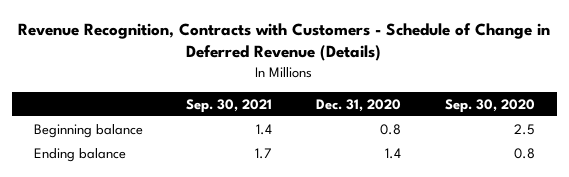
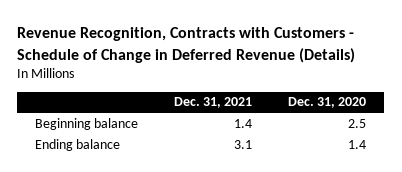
- | Sep. 30, 2021 | Dec. 31, 2020 | Sep. 30, 2020
+ | Dec. 31, 2021 | Dec. 31, 2020
- Beginning balance | 1.4 | 0.8 | 2.5
+ Beginning balance | 1.4 | 2.5

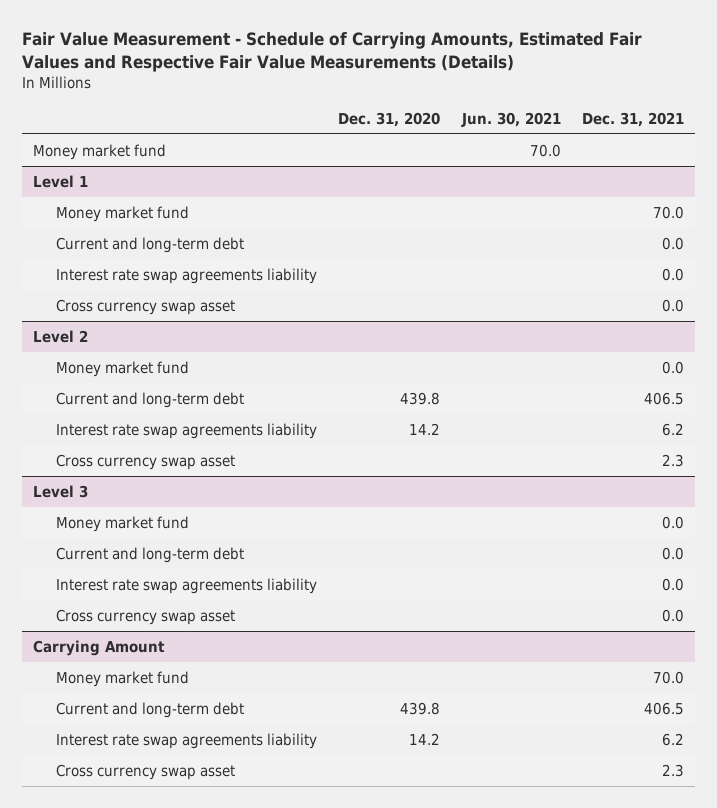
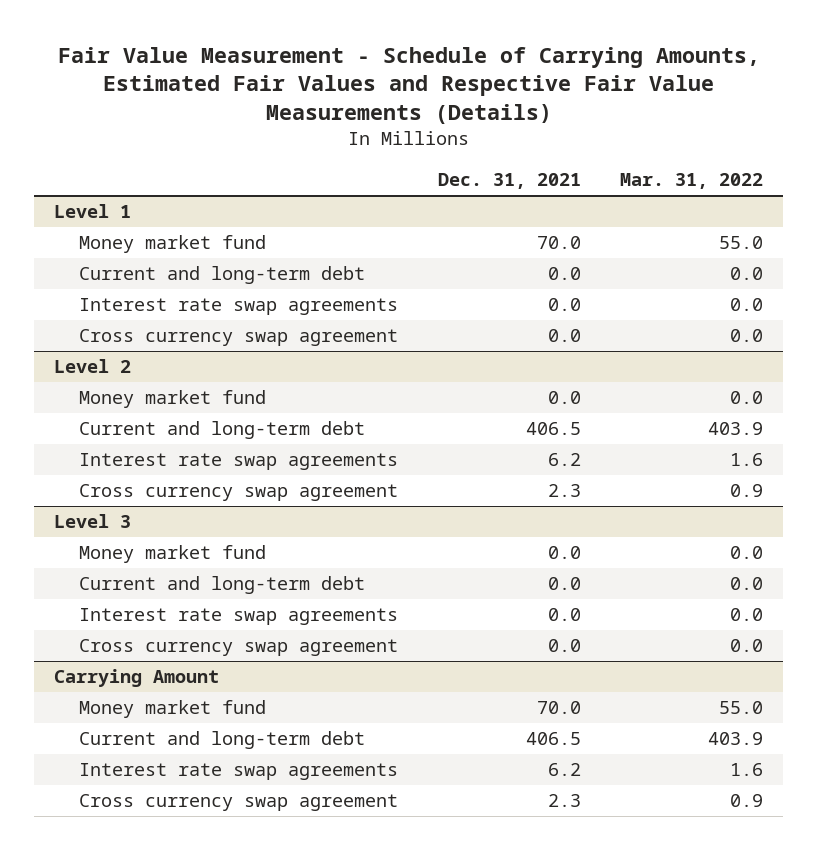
- | Dec. 31, 2020 | Jun. 30, 2021 | Dec. 31, 2021
+ | Dec. 31, 2021 | Mar. 31, 2022
- Money market fund | | 70.0 |
@ Level 1
- Interest rate swap agreements liability | | | 0.0
- Cross currency swap asset | | | 0.0
+ Interest rate swap agreements | 0.0 | 0.0
+ Cross currency swap agreement | 0.0 | 0.0
@ Level 2
- Interest rate swap agreements liability | 14.2 | | 6.2
- Cross currency swap asset | | | 2.3
+ Interest rate swap agreements | 6.2 | 1.6
+ Cross currency swap agreement | 2.3 | 0.9
@ Level 3
- Interest rate swap agreements liability | | | 0.0
- Cross currency swap asset | | | 0.0
+ Interest rate swap agreements | 0.0 | 0.0
+ Cross currency swap agreement | 0.0 | 0.0
@ Carrying Amount
- Interest rate swap agreements liability | 14.2 | | 6.2
- Cross currency swap asset | | | 2.3
+ Interest rate swap agreements | 6.2 | 1.6
+ Cross currency swap agreement | 2.3 | 0.9

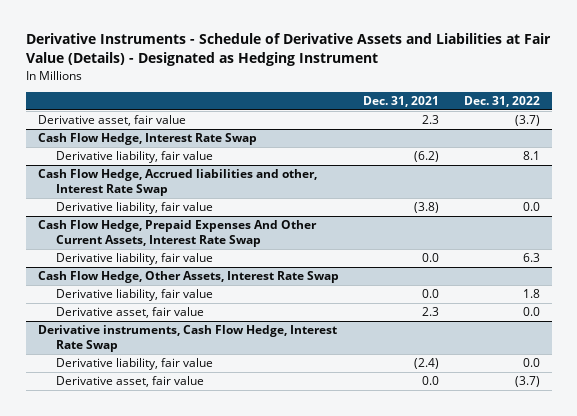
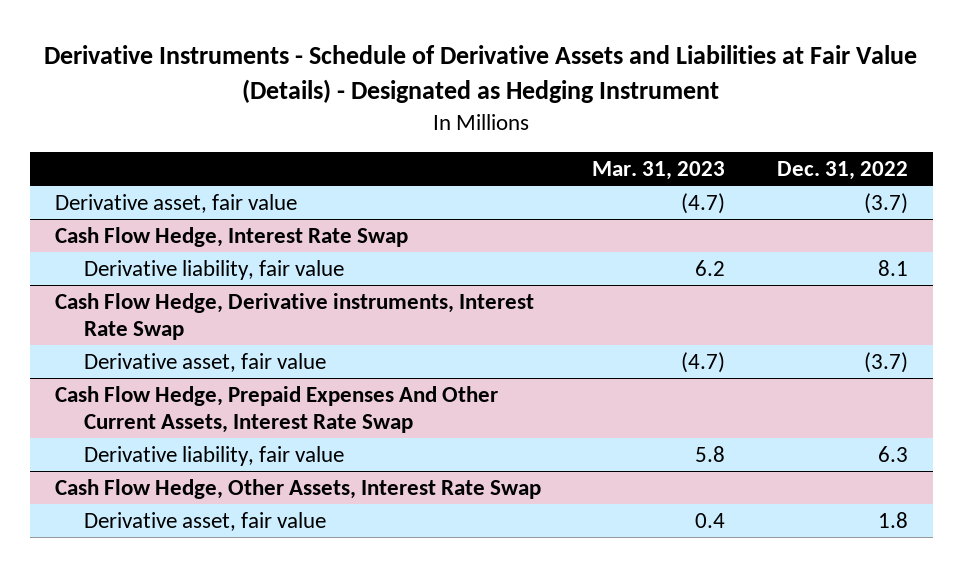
- | Dec. 31, 2021 | Dec. 31, 2022
+ | Mar. 31, 2023 | Dec. 31, 2022
- Cash Flow Hedge, Accrued liabilities and other, Interest Rate Swap
- Derivative liability, fair value | (3.8) | 0.0
+ Cash Flow Hedge, Derivative instruments, Interest Rate Swap
+ Derivative asset, fair value | (4.7) | (3.7)
@ Cash Flow Hedge, Other Assets, Interest Rate Swap
- Derivative liability, fair value | 0.0 | 1.8
- Derivative asset, fair value | 2.3 | 0.0
- Derivative instruments, Cash Flow Hedge, Interest Rate Swap
- Derivative liability, fair value | (2.4) | 0.0
- Derivative asset, fair value | 0.0 | (3.7)
@ Cash Flow Hedge, Other Assets, Interest Rate Swap
+ Derivative asset, fair value | 0.4 | 1.8

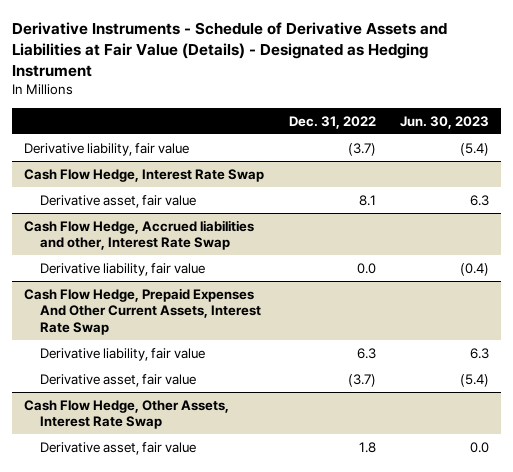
- | Mar. 31, 2023 | Dec. 31, 2022
+ | Dec. 31, 2022 | Jun. 30, 2023
- Derivative asset, fair value | (4.7) | (3.7)
+ Derivative liability, fair value | (3.7) | (5.4)
@ Cash Flow Hedge, Interest Rate Swap
- Derivative liability, fair value | 6.2 | 8.1
- Cash Flow Hedge, Derivative instruments, Interest Rate Swap
- Derivative asset, fair value | (4.7) | (3.7)
@ Cash Flow Hedge, Interest Rate Swap
+ Derivative asset, fair value | 8.1 | 6.3
+ Cash Flow Hedge, Accrued liabilities and other, Interest Rate Swap
+ Derivative liability, fair value | 0.0 | (0.4)
@ Cash Flow Hedge, Prepaid Expenses And Other Current Assets, Interest Rate Swap
+ Derivative asset, fair value | (3.7) | (5.4)

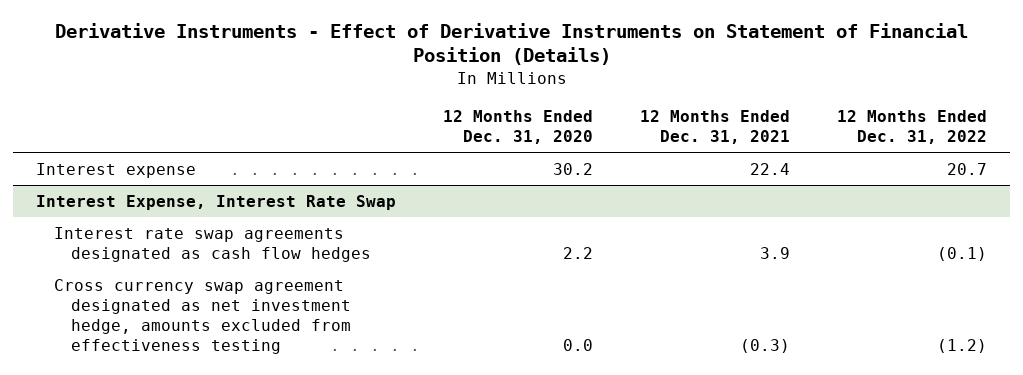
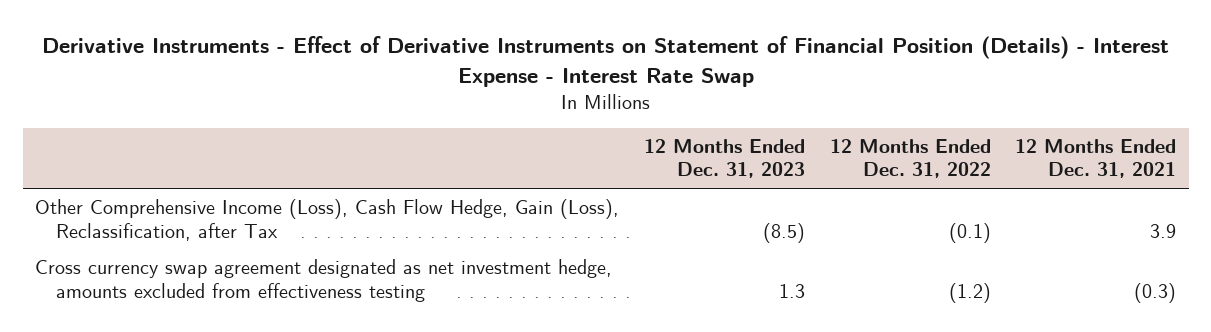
- Derivative Instruments - Effect of Derivative Instruments on Statement of Financial Position (Details)
+ Derivative Instruments - Effect of Derivative Instruments on Statement of Financial Position (Details) - Interest Expense - Interest Rate Swap
- | 12 Months Ended Dec. 31, 2020 | 12 Months Ended Dec. 31, 2021 | 12 Months Ended Dec. 31, 2022
+ | 12 Months Ended Dec. 31, 2023 | 12 Months Ended Dec. 31, 2022 | 12 Months Ended Dec. 31, 2021
- Interest expense | 30.2 | 22.4 | 20.7
- Interest Expense, Interest Rate Swap
- Interest rate swap agreements designated as cash flow hedges | 2.2 | 3.9 | (0.1)
+ Other Comprehensive Income (Loss), Cash Flow Hedge, Gain (Loss), Reclassification, after Tax | (8.5) | (0.1) | 3.9

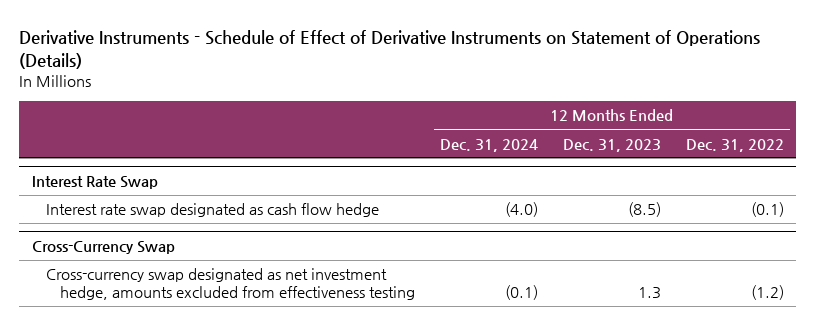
- Derivative Instruments - Effect of Derivative Instruments on Statement of Financial Position (Details) - Interest Expense - Interest Rate Swap
+ Derivative Instruments - Schedule of Effect of Derivative Instruments on Statement of Operations (Details)
- | 12 Months Ended Dec. 31, 2023 | 12 Months Ended Dec. 31, 2022 | 12 Months Ended Dec. 31, 2021
+ | 12 Months Ended Dec. 31, 2024 | 12 Months Ended Dec. 31, 2023 | 12 Months Ended Dec. 31, 2022
- Other Comprehensive Income (Loss), Cash Flow Hedge, Gain (Loss), Reclassification, after Tax | (8.5) | (0.1) | 3.9
- Cross currency swap agreement designated as net investment hedge, amounts excluded from effectiveness testing | 1.3 | (1.2) | (0.3)
+ Interest Rate Swap
+ Interest rate swap designated as cash flow hedge | (4.0) | (8.5) | (0.1)
+ Cross-Currency Swap
+ Cross-currency swap designated as net investment hedge, amounts excluded from effectiveness testing | (0.1) | 1.3 | (1.2)

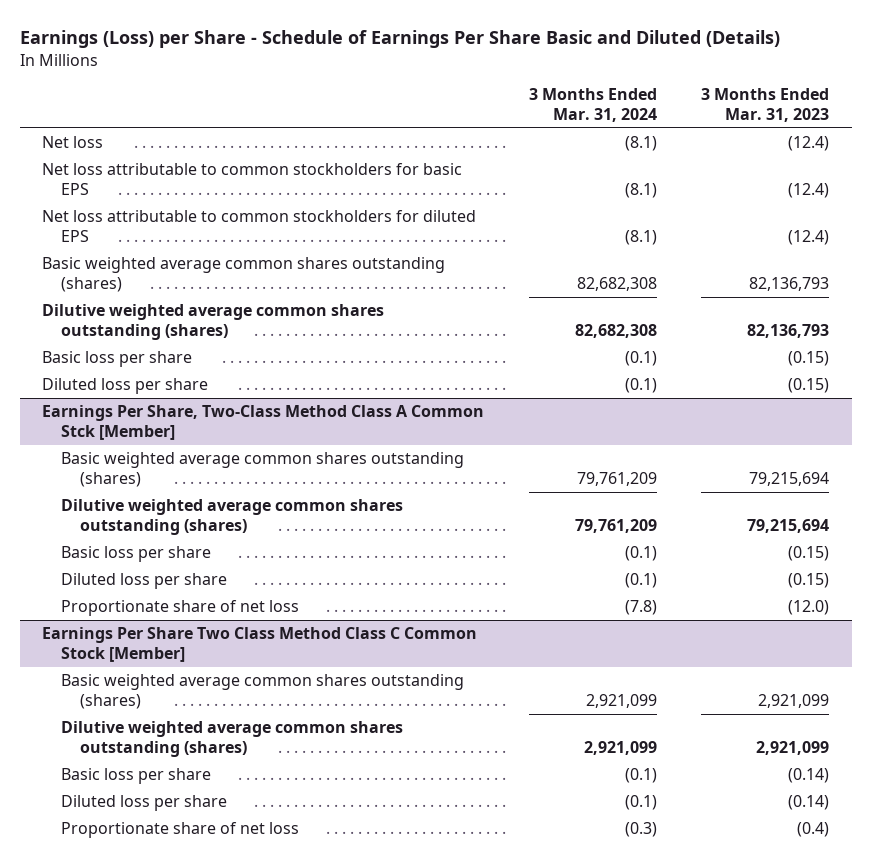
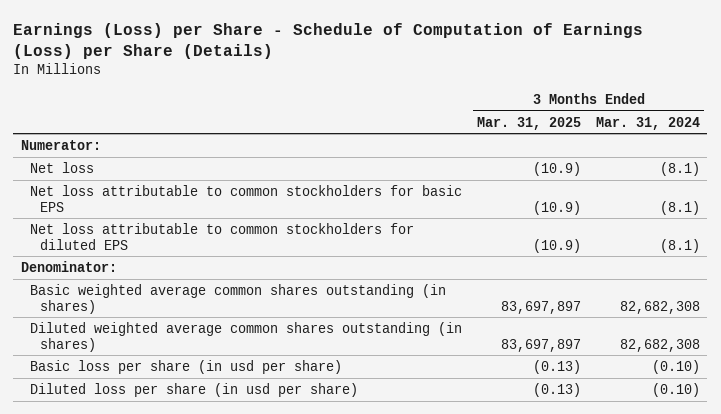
- Earnings (Loss) per Share - Schedule of Earnings Per Share Basic and Diluted (Details)
+ Earnings (Loss) per Share - Schedule of Computation of Earnings (Loss) per Share (Details)
- | 3 Months Ended Mar. 31, 2024 | 3 Months Ended Mar. 31, 2023
+ | 3 Months Ended Mar. 31, 2025 | 3 Months Ended Mar. 31, 2024
+ Numerator:
- Basic weighted average common shares outstanding (shares) | 82,682,308 | 82,136,793
- Dilutive weighted average common shares outstanding (shares) | 82,682,308 | 82,136,793
- Basic loss per share | (0.1) | (0.15)
- Diluted loss per share | (0.1) | (0.15)
- Earnings Per Share, Two-Class Method Class A Common Stck [Member]
- Basic weighted average common shares outstanding (shares) | 79,761,209 | 79,215,694
- Dilutive weighted average common shares outstanding (shares) | 79,761,209 | 79,215,694
- Basic loss per share | (0.1) | (0.15)
- Diluted loss per share | (0.1) | (0.15)
- Proportionate share of net loss | (7.8) | (12.0)
- Earnings Per Share Two Class Method Class C Common Stock [Member]
- Basic weighted average common shares outstanding (shares) | 2,921,099 | 2,921,099
- Dilutive weighted average common shares outstanding (shares) | 2,921,099 | 2,921,099
- Basic loss per share | (0.1) | (0.14)
- Diluted loss per share | (0.1) | (0.14)
- Proportionate share of net loss | (0.3) | (0.4)
+ Denominator:
+ Basic weighted average common shares outstanding (in shares) | 83,697,897 | 82,682,308
+ Diluted weighted average common shares outstanding (in shares) | 83,697,897 | 82,682,308
+ Basic loss per share (in usd per share) | (0.13) | (0.10)
+ Diluted loss per share (in usd per share) | (0.13) | (0.10)

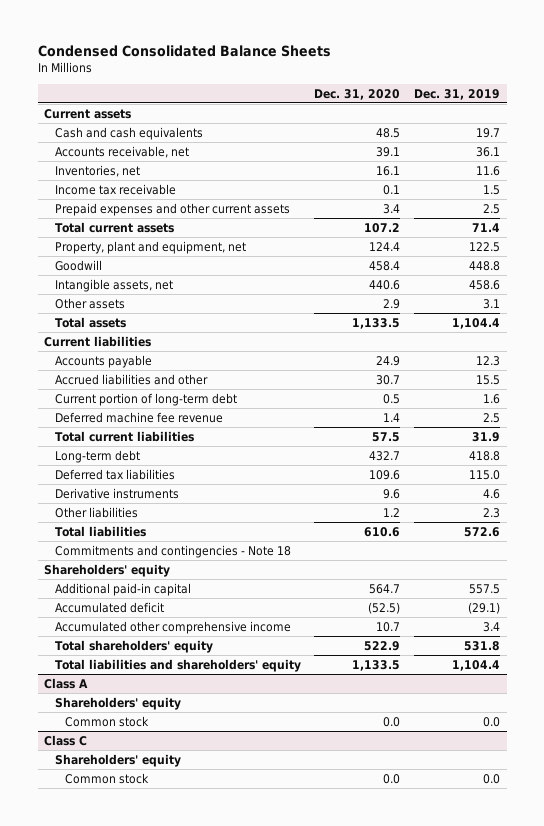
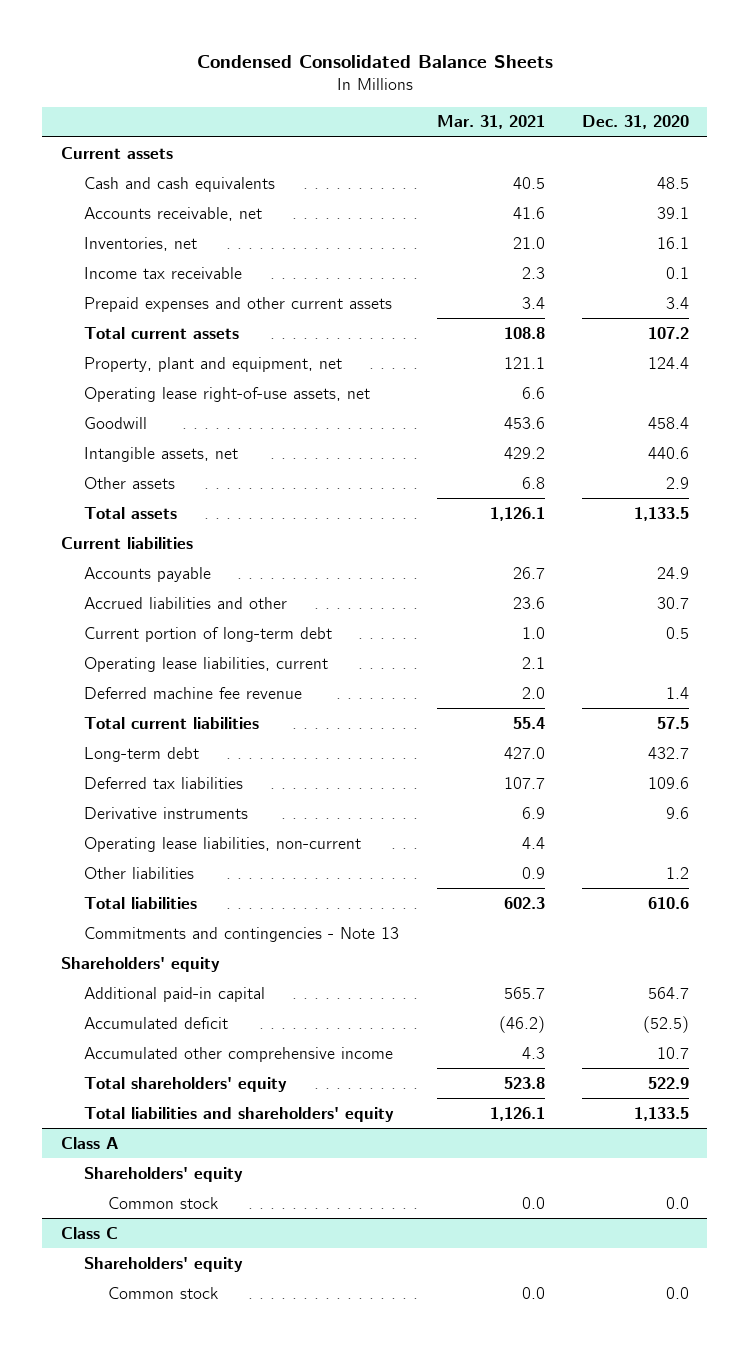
- | Dec. 31, 2020 | Dec. 31, 2019
+ | Mar. 31, 2021 | Dec. 31, 2020
+ Operating lease right-of-use assets, net | 6.6 |
+ Operating lease liabilities, current | 2.1 |
+ Operating lease liabilities, non-current | 4.4 |
- Commitments and contingencies - Note 18
+ Commitments and contingencies - Note 13

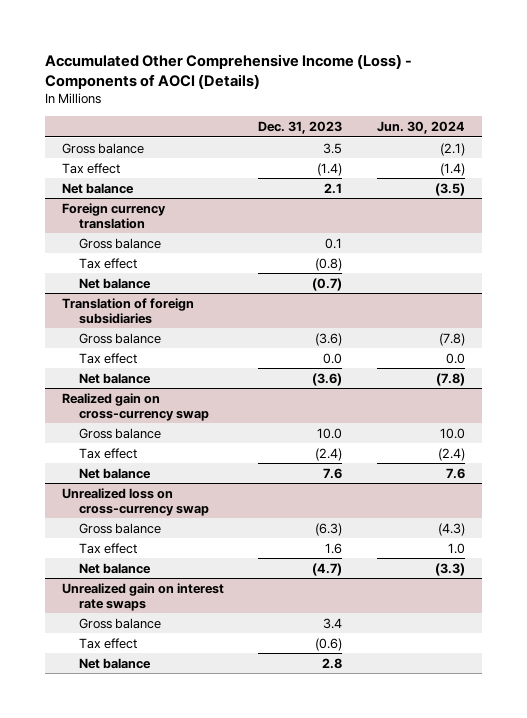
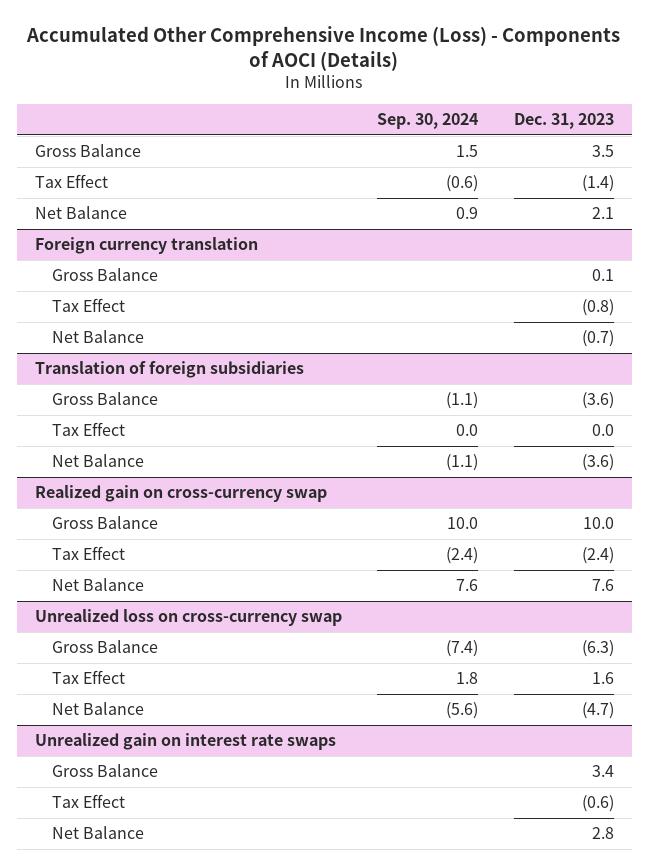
- | Dec. 31, 2023 | Jun. 30, 2024
+ | Sep. 30, 2024 | Dec. 31, 2023
- Gross balance | 3.5 | (2.1)
- Tax effect | (1.4) | (1.4)
- Net balance | 2.1 | (3.5)
+ Gross Balance | 1.5 | 3.5
+ Tax Effect | (0.6) | (1.4)
+ Net Balance | 0.9 | 2.1
@ Foreign currency translation
- Gross balance | 0.1 |
- Tax effect | (0.8) |
- Net balance | (0.7) |
+ Gross Balance | | 0.1
+ Tax Effect | | (0.8)
+ Net Balance | | (0.7)
@ Translation of foreign subsidiaries
- Gross balance | (3.6) | (7.8)
- Tax effect | 0.0 | 0.0
- Net balance | (3.6) | (7.8)
+ Gross Balance | (1.1) | (3.6)
+ Tax Effect | 0.0 | 0.0
+ Net Balance | (1.1) | (3.6)
@ Realized gain on cross-currency swap
- Gross balance | 10.0 | 10.0
- Tax effect | (2.4) | (2.4)
- Net balance | 7.6 | 7.6
+ Gross Balance | 10.0 | 10.0
+ Tax Effect | (2.4) | (2.4)
+ Net Balance | 7.6 | 7.6
@ Unrealized loss on cross-currency swap
- Gross balance | (6.3) | (4.3)
- Tax effect | 1.6 | 1.0
- Net balance | (4.7) | (3.3)
+ Gross Balance | (7.4) | (6.3)
+ Tax Effect | 1.8 | 1.6
+ Net Balance | (5.6) | (4.7)
@ Unrealized gain on interest rate swaps
- Gross balance | 3.4 |
- Tax effect | (0.6) |
- Net balance | 2.8 |
+ Gross Balance | | 3.4
+ Tax Effect | | (0.6)
+ Net Balance | | 2.8

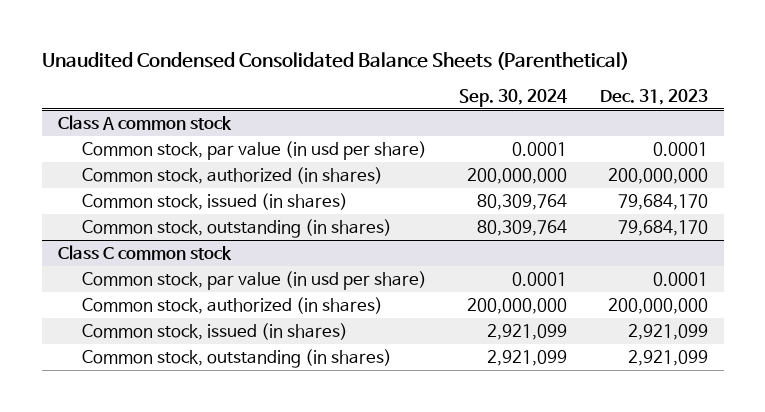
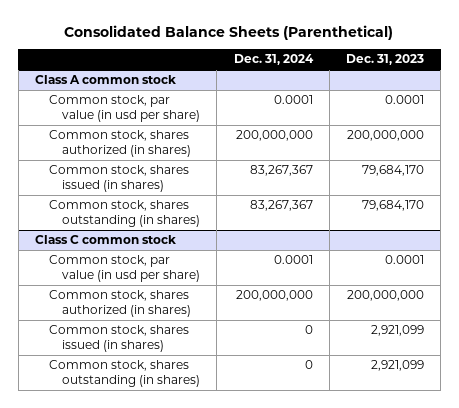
- Unaudited Condensed Consolidated Balance Sheets (Parenthetical)
+ Consolidated Balance Sheets (Parenthetical)
- | Sep. 30, 2024 | Dec. 31, 2023
+ | Dec. 31, 2024 | Dec. 31, 2023
@ Class A common stock
- Common stock, authorized (in shares) | 200,000,000 | 200,000,000
- Common stock, issued (in shares) | 80,309,764 | 79,684,170
- Common stock, outstanding (in shares) | 80,309,764 | 79,684,170
+ Common stock, shares authorized (in shares) | 200,000,000 | 200,000,000
+ Common stock, shares issued (in shares) | 83,267,367 | 79,684,170
+ Common stock, shares outstanding (in shares) | 83,267,367 | 79,684,170
@ Class C common stock
- Common stock, authorized (in shares) | 200,000,000 | 200,000,000
- Common stock, issued (in shares) | 2,921,099 | 2,921,099
- Common stock, outstanding (in shares) | 2,921,099 | 2,921,099
+ Common stock, shares authorized (in shares) | 200,000,000 | 200,000,000
+ Common stock, shares issued (in shares) | 0 | 2,921,099
+ Common stock, shares outstanding (in shares) | 0 | 2,921,099

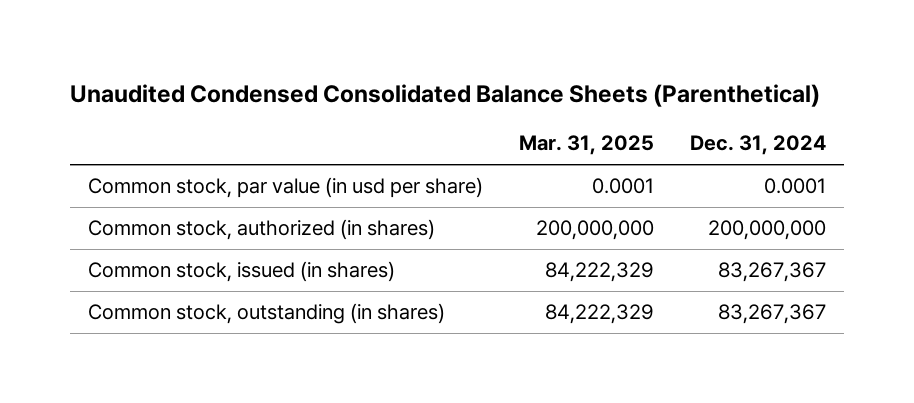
- Consolidated Balance Sheets (Parenthetical)
+ Unaudited Condensed Consolidated Balance Sheets (Parenthetical)
- | Dec. 31, 2024 | Dec. 31, 2023
+ | Mar. 31, 2025 | Dec. 31, 2024
- Class A common stock
- Common stock, shares authorized (in shares) | 200,000,000 | 200,000,000
- Common stock, shares issued (in shares) | 83,267,367 | 79,684,170
- Common stock, shares outstanding (in shares) | 83,267,367 | 79,684,170
- Class C common stock
- Common stock, par value (in usd per share) | 0.0001 | 0.0001
- Common stock, shares authorized (in shares) | 200,000,000 | 200,000,000
- Common stock, shares issued (in shares) | 0 | 2,921,099
- Common stock, shares outstanding (in shares) | 0 | 2,921,099
+ Common stock, authorized (in shares) | 200,000,000 | 200,000,000
+ Common stock, issued (in shares) | 84,222,329 | 83,267,367
+ Common stock, outstanding (in shares) | 84,222,329 | 83,267,367

